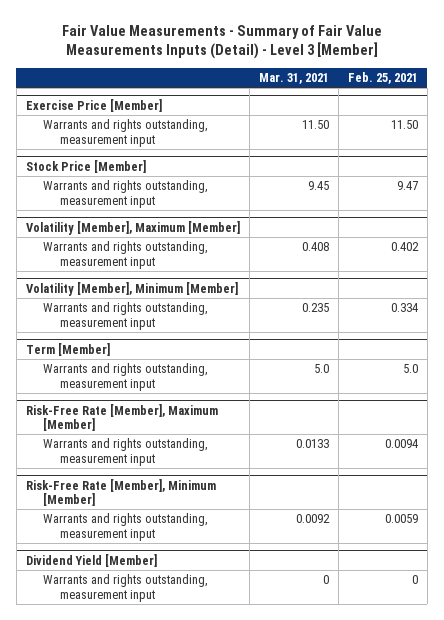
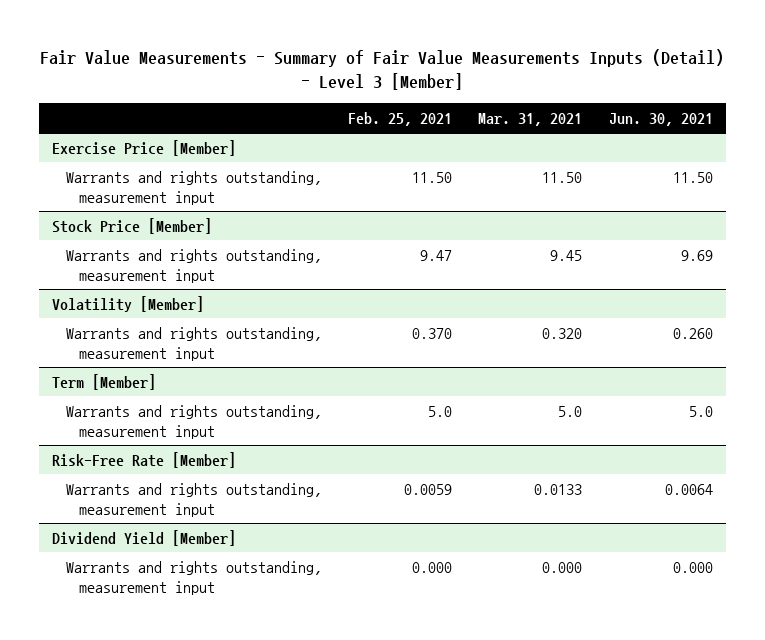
- | Mar. 31, 2021 | Feb. 25, 2021
+ | Feb. 25, 2021 | Mar. 31, 2021 | Jun. 30, 2021
- Volatility [Member], Maximum [Member]
- Warrants and rights outstanding, measurement input | 0.408 | 0.402
- Volatility [Member], Minimum [Member]
- Warrants and rights outstanding, measurement input | 0.235 | 0.334
+ Volatility [Member]
+ Warrants and rights outstanding, measurement input | 0.370 | 0.320 | 0.260
- Risk-Free Rate [Member], Maximum [Member]
- Warrants and rights outstanding, measurement input | 0.0133 | 0.0094
- Risk-Free Rate [Member], Minimum [Member]
- Warrants and rights outstanding, measurement input | 0.0092 | 0.0059
+ Risk-Free Rate [Member]
+ Warrants and rights outstanding, measurement input | 0.0059 | 0.0133 | 0.0064
@ Dividend Yield [Member]
- Warrants and rights outstanding, measurement input | 0 | 0
+ Warrants and rights outstanding, measurement input | 0.000 | 0.000 | 0.000

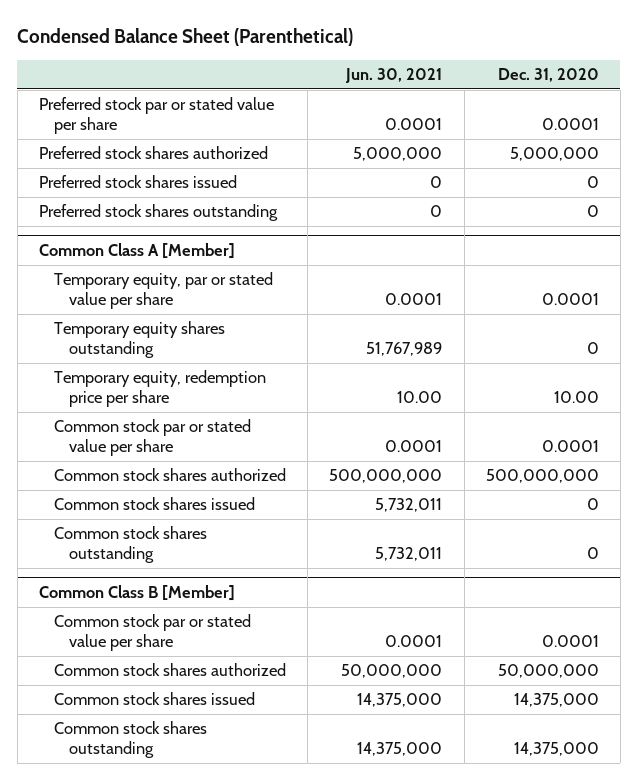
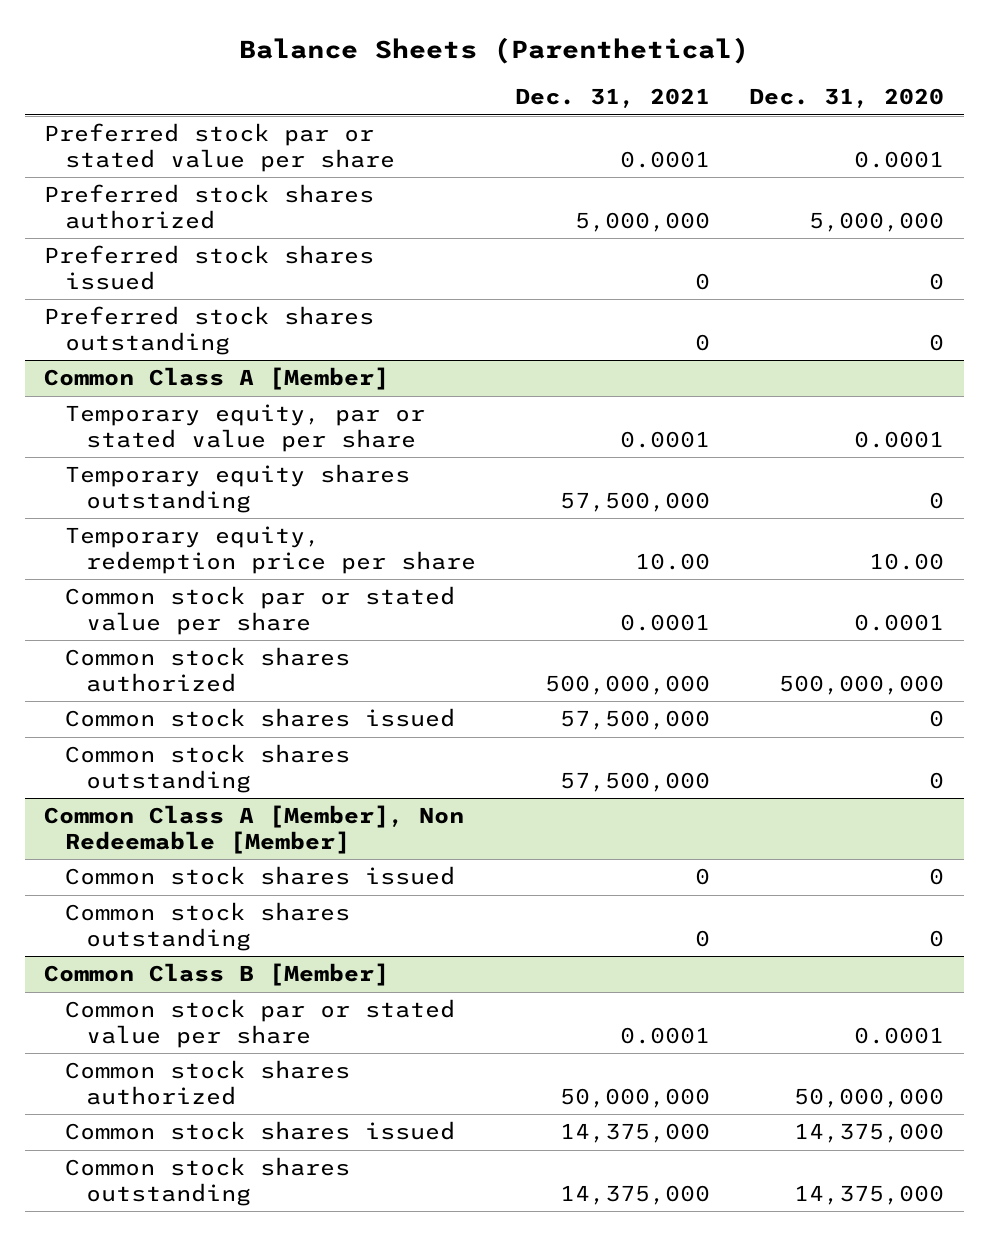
- Condensed Balance Sheet (Parenthetical)
+ Balance Sheets (Parenthetical)
- | Jun. 30, 2021 | Dec. 31, 2020
+ | Dec. 31, 2021 | Dec. 31, 2020
+ Common Class A [Member], Non Redeemable [Member]
+ Common stock shares issued | 0 | 0
+ Common stock shares outstanding | 0 | 0

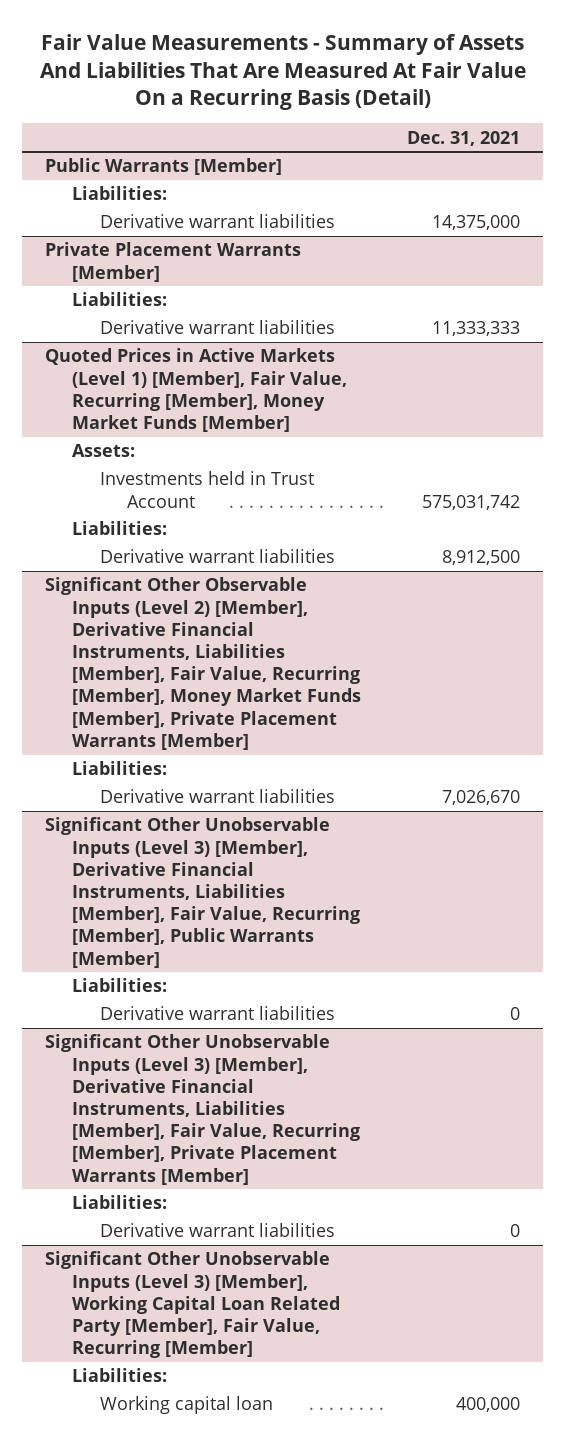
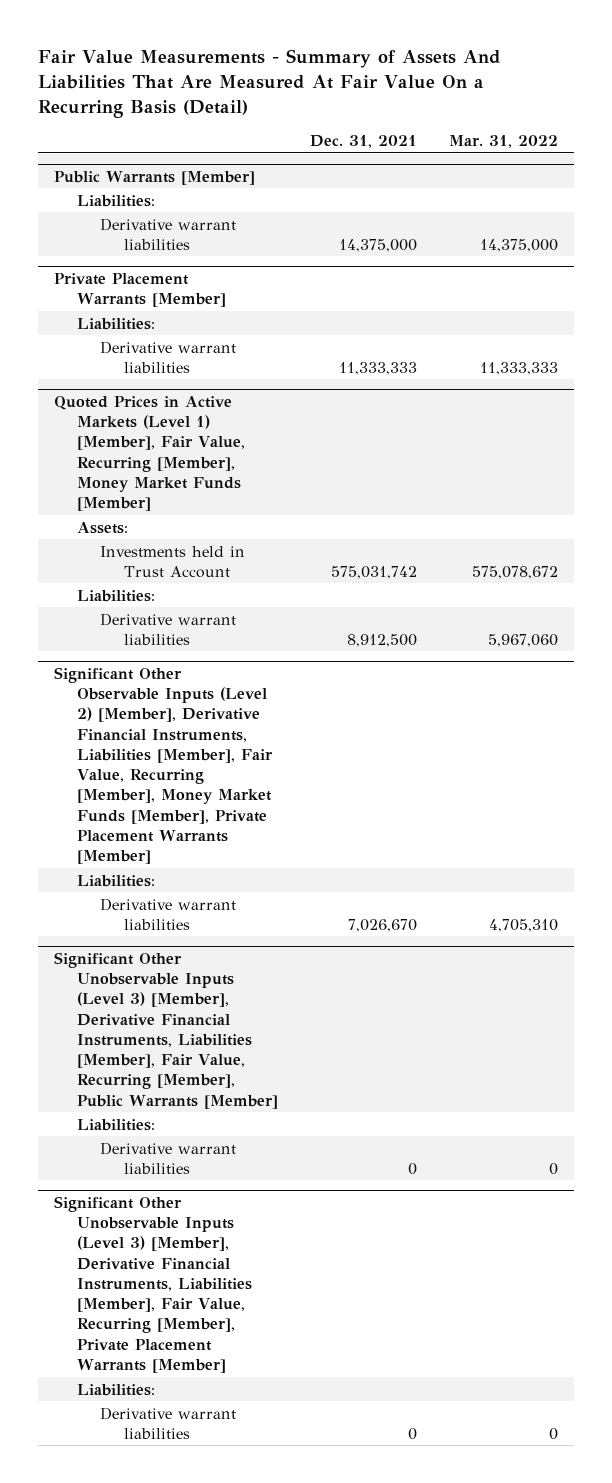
- | Dec. 31, 2021
+ | Dec. 31, 2021 | Mar. 31, 2022
- Significant Other Unobservable Inputs (Level 3) [Member], Working Capital Loan Related Party [Member], Fair Value, Recurring [Member]
- Liabilities:
- Working capital loan | 400,000

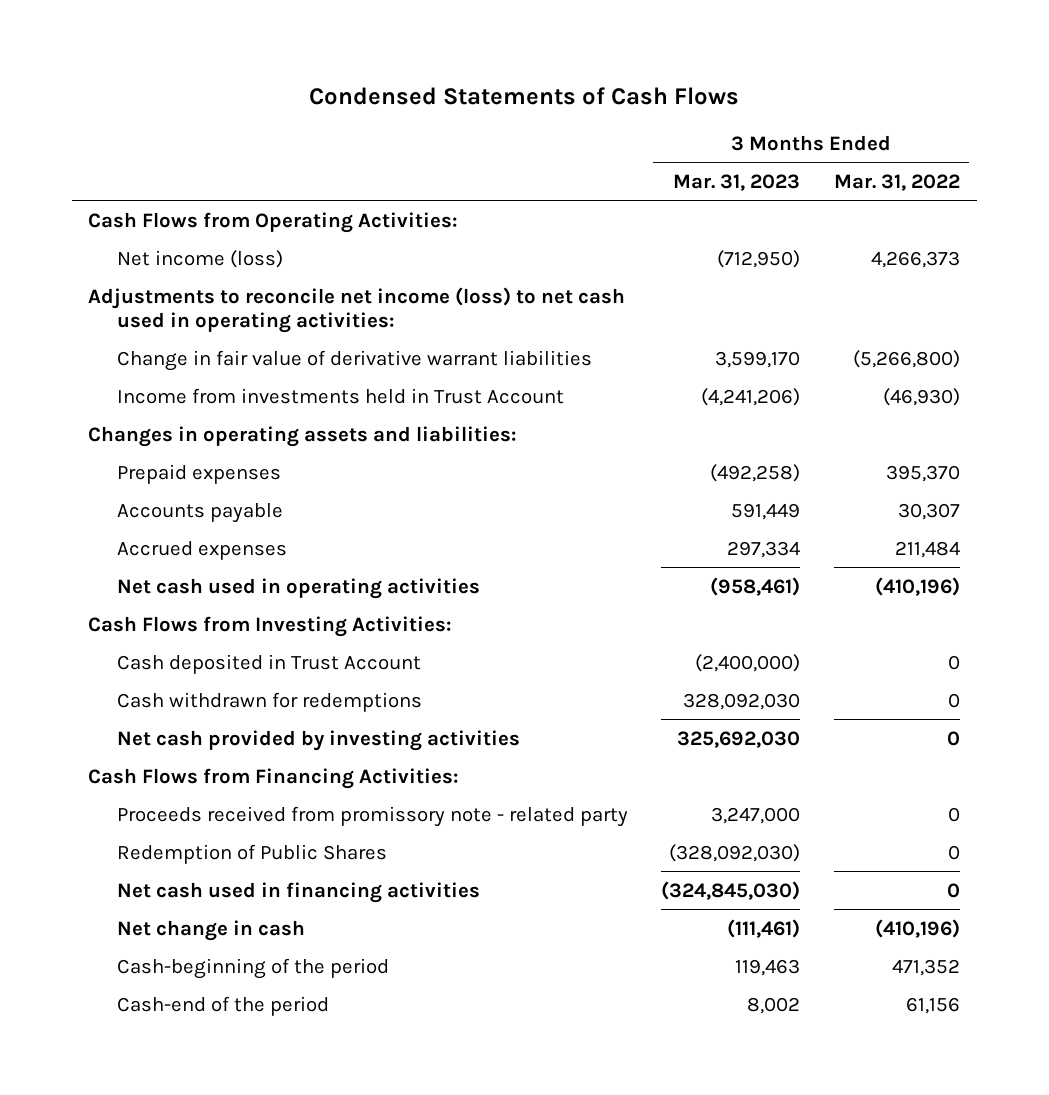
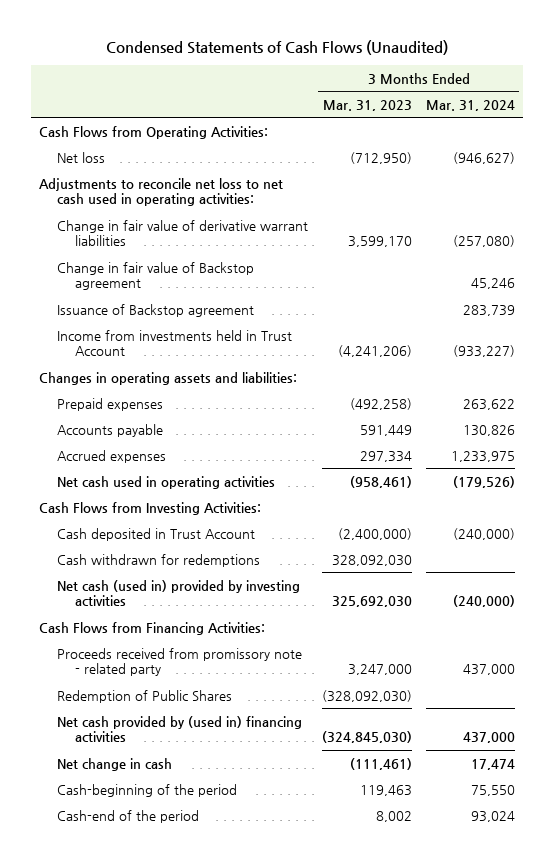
- Condensed Statements of Cash Flows
+ Condensed Statements of Cash Flows (Unaudited)
- | 3 Months Ended Mar. 31, 2023 | 3 Months Ended Mar. 31, 2022
+ | 3 Months Ended Mar. 31, 2023 | 3 Months Ended Mar. 31, 2024
- Net income (loss) | (712,950) | 4,266,373
- Adjustments to reconcile net income (loss) to net cash used in operating activities:
+ Net loss | (712,950) | (946,627)
+ Adjustments to reconcile net loss to net cash used in operating activities:
+ Change in fair value of Backstop agreement | | 45,246
+ Issuance of Backstop agreement | | 283,739
- Net cash provided by investing activities | 325,692,030 | 0
+ Net cash (used in) provided by investing activities | 325,692,030 | (240,000)
- Net cash used in financing activities | (324,845,030) | 0
+ Net cash provided by (used in) financing activities | (324,845,030) | 437,000

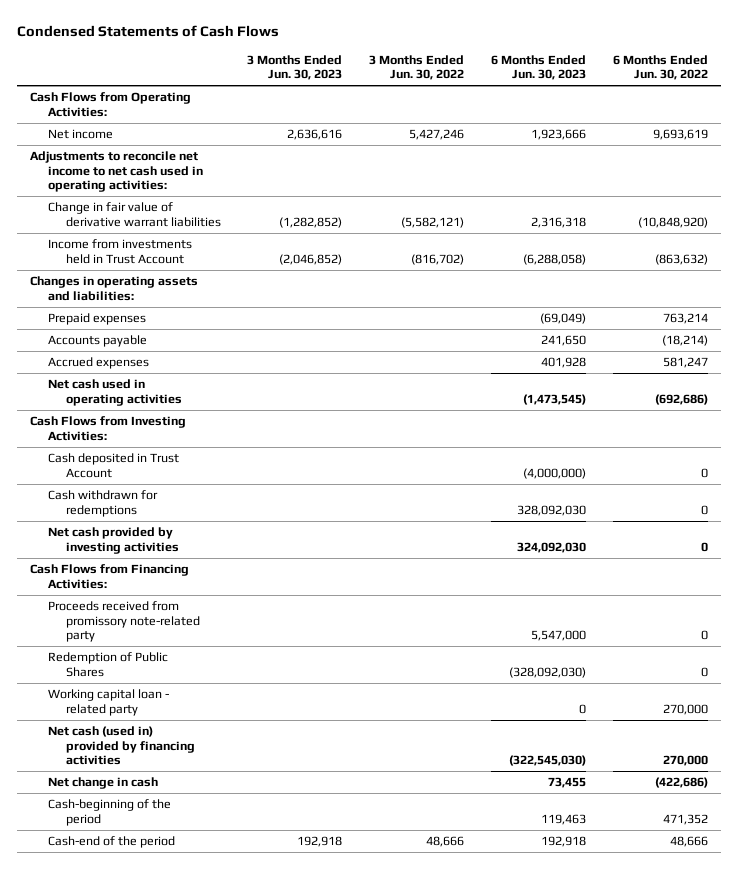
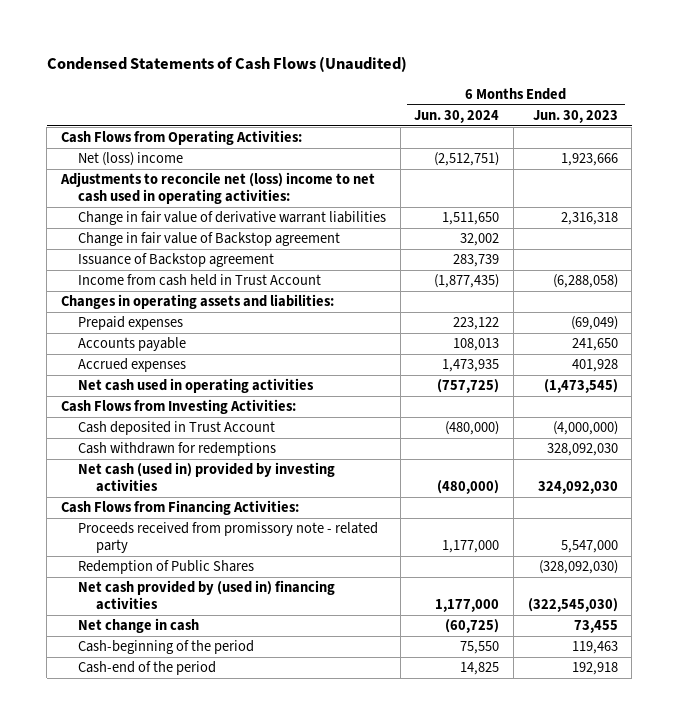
- Condensed Statements of Cash Flows
+ Condensed Statements of Cash Flows (Unaudited)
- | 3 Months Ended Jun. 30, 2023 | 3 Months Ended Jun. 30, 2022 | 6 Months Ended Jun. 30, 2023 | 6 Months Ended Jun. 30, 2022
+ | 6 Months Ended Jun. 30, 2024 | 6 Months Ended Jun. 30, 2023
- Net income | 2,636,616 | 5,427,246 | 1,923,666 | 9,693,619
- Adjustments to reconcile net income to net cash used in operating activities:
+ Net (loss) income | (2,512,751) | 1,923,666
+ Adjustments to reconcile net (loss) income to net cash used in operating activities:
- Income from investments held in Trust Account | (2,046,852) | (816,702) | (6,288,058) | (863,632)
+ Change in fair value of Backstop agreement | 32,002 |
+ Issuance of Backstop agreement | 283,739 |
+ Income from cash held in Trust Account | (1,877,435) | (6,288,058)
- Net cash provided by investing activities | | | 324,092,030 | 0
+ Net cash (used in) provided by investing activities | (480,000) | 324,092,030
- Proceeds received from promissory note-related party | | | 5,547,000 | 0
+ Proceeds received from promissory note - related party | 1,177,000 | 5,547,000
- Working capital loan - related party | | | 0 | 270,000
- Net cash (used in) provided by financing activities | | | (322,545,030) | 270,000
+ Net cash provided by (used in) financing activities | 1,177,000 | (322,545,030)

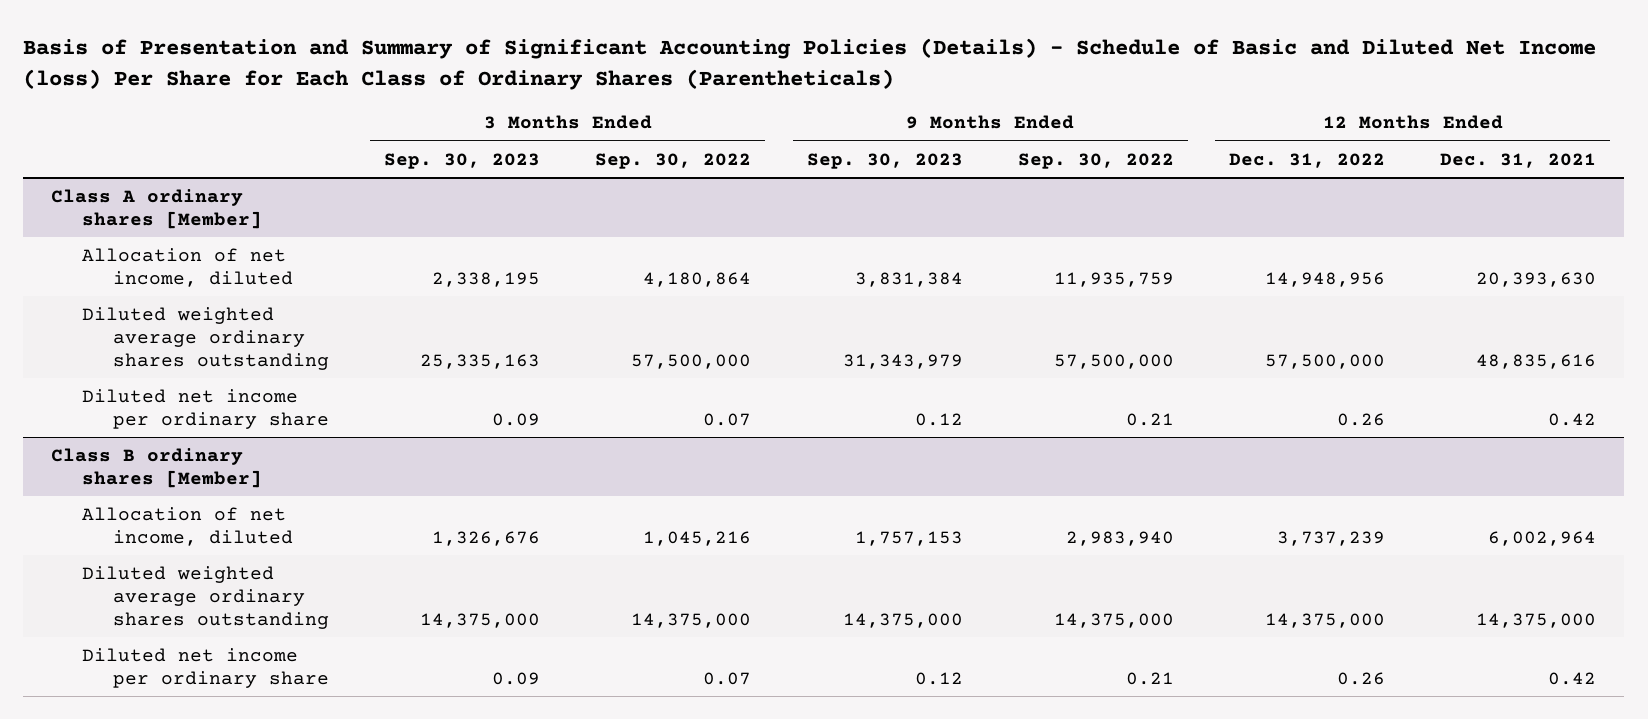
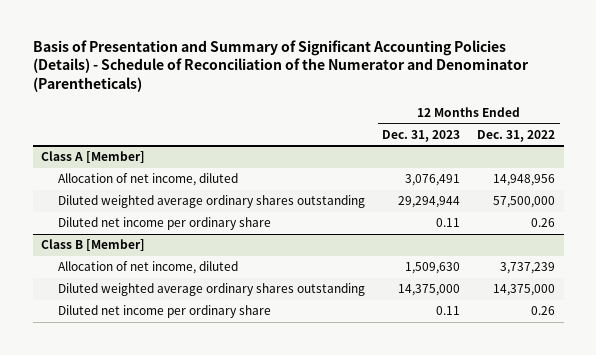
- Basis of Presentation and Summary of Significant Accounting Policies (Details) - Schedule of Basic and Diluted Net Income (loss) Per Share for Each Class of Ordinary Shares (Parentheticals)
+ Basis of Presentation and Summary of Significant Accounting Policies (Details) - Schedule of Reconciliation of the Numerator and Denominator (Parentheticals)
- | 3 Months Ended Sep. 30, 2023 | 3 Months Ended Sep. 30, 2022 | 9 Months Ended Sep. 30, 2023 | 9 Months Ended Sep. 30, 2022 | 12 Months Ended Dec. 31, 2022 | 12 Months Ended Dec. 31, 2021
+ | 12 Months Ended Dec. 31, 2023 | 12 Months Ended Dec. 31, 2022
- Class A ordinary shares [Member]
+ Class A [Member]
- Class B ordinary shares [Member]
+ Class B [Member]

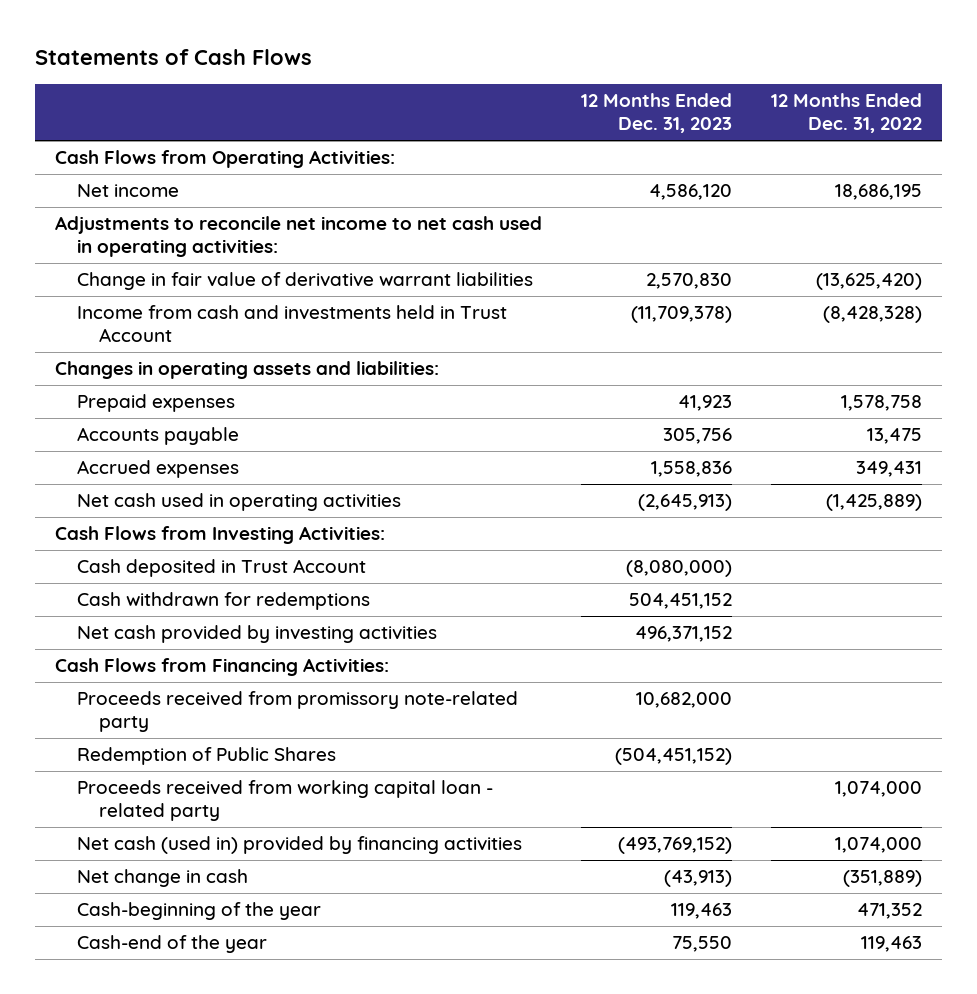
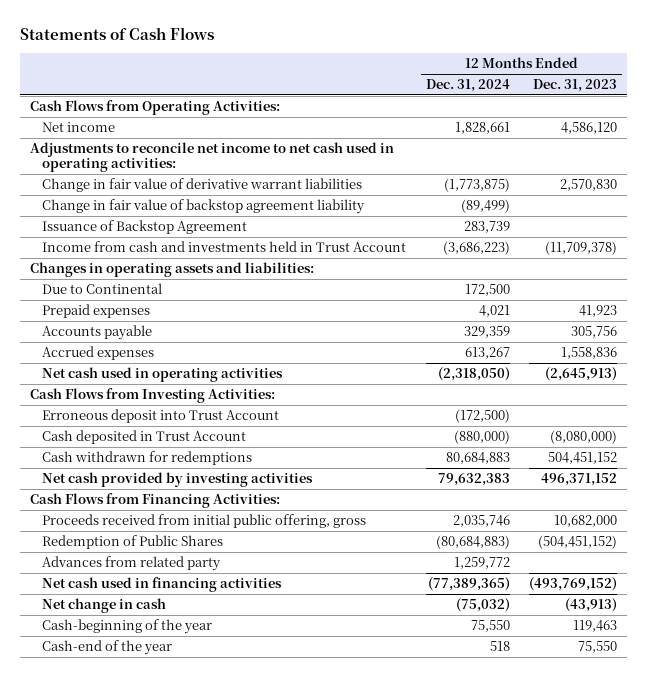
- | 12 Months Ended Dec. 31, 2023 | 12 Months Ended Dec. 31, 2022
+ | 12 Months Ended Dec. 31, 2024 | 12 Months Ended Dec. 31, 2023
+ Change in fair value of backstop agreement liability | (89,499) |
+ Issuance of Backstop Agreement | 283,739 |
+ Due to Continental | 172,500 |
+ Erroneous deposit into Trust Account | (172,500) |
- Proceeds received from promissory note-related party | 10,682,000 |
+ Proceeds received from initial public offering, gross | 2,035,746 | 10,682,000
- Proceeds received from working capital loan - related party | | 1,074,000
- Net cash (used in) provided by financing activities | (493,769,152) | 1,074,000
+ Advances from related party | 1,259,772 |
+ Net cash used in financing activities | (77,389,365) | (493,769,152)

